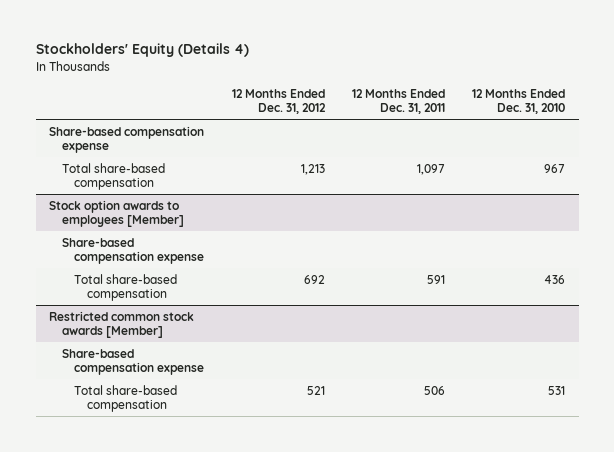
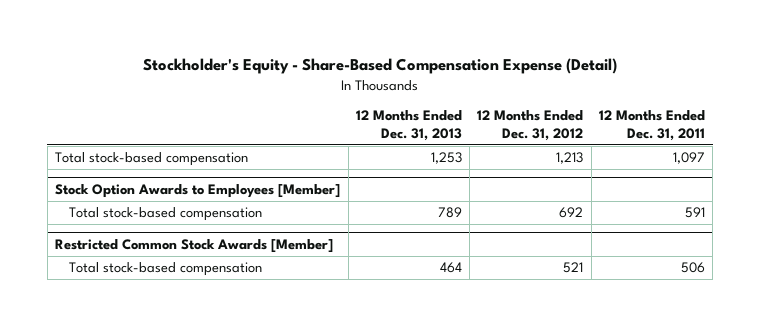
- Stockholders' Equity (Details 4)
+ Stockholder's Equity - Share-Based Compensation Expense (Detail)
- | 12 Months Ended Dec. 31, 2012 | 12 Months Ended Dec. 31, 2011 | 12 Months Ended Dec. 31, 2010
+ | 12 Months Ended Dec. 31, 2013 | 12 Months Ended Dec. 31, 2012 | 12 Months Ended Dec. 31, 2011
- Share-based compensation expense
- Total share-based compensation | 1,213 | 1,097 | 967
- Stock option awards to employees [Member]
- Share-based compensation expense
- Total share-based compensation | 692 | 591 | 436
- Restricted common stock awards [Member]
- Share-based compensation expense
- Total share-based compensation | 521 | 506 | 531
+ Total stock-based compensation | 1,253 | 1,213 | 1,097
+ Stock Option Awards to Employees [Member]
+ Total stock-based compensation | 789 | 692 | 591
+ Restricted Common Stock Awards [Member]
+ Total stock-based compensation | 464 | 521 | 506

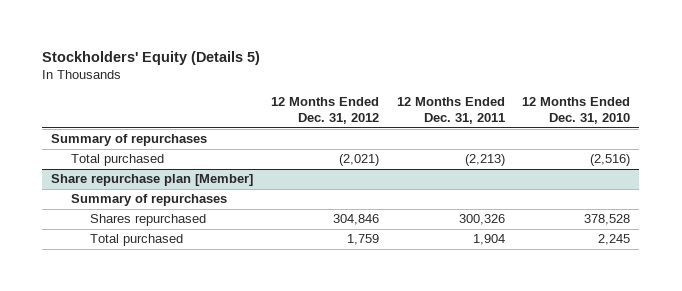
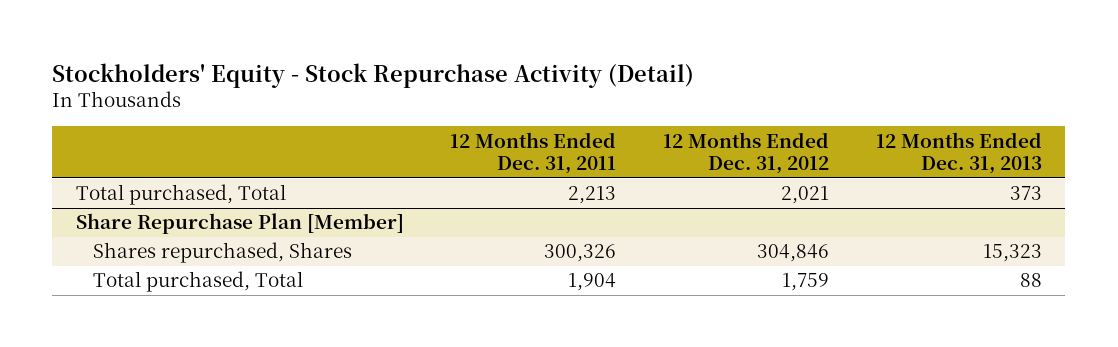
- Stockholders' Equity (Details 5)
+ Stockholders' Equity - Stock Repurchase Activity (Detail)
- | 12 Months Ended Dec. 31, 2012 | 12 Months Ended Dec. 31, 2011 | 12 Months Ended Dec. 31, 2010
+ | 12 Months Ended Dec. 31, 2011 | 12 Months Ended Dec. 31, 2012 | 12 Months Ended Dec. 31, 2013
- Summary of repurchases
- Total purchased | (2,021) | (2,213) | (2,516)
- Share repurchase plan [Member]
- Summary of repurchases
- Shares repurchased | 304,846 | 300,326 | 378,528
- Total purchased | 1,759 | 1,904 | 2,245
+ Total purchased, Total | 2,213 | 2,021 | 373
+ Share Repurchase Plan [Member]
+ Shares repurchased, Shares | 300,326 | 304,846 | 15,323
+ Total purchased, Total | 1,904 | 1,759 | 88

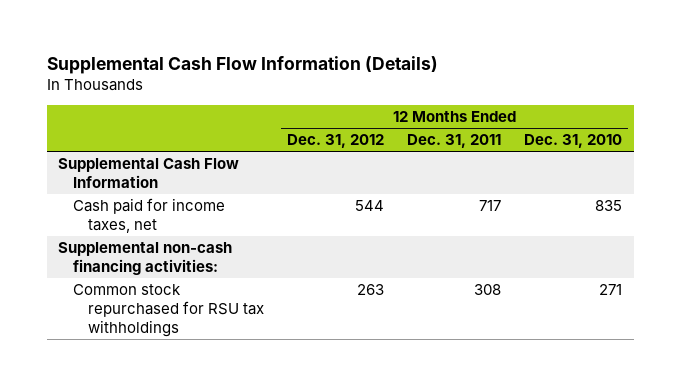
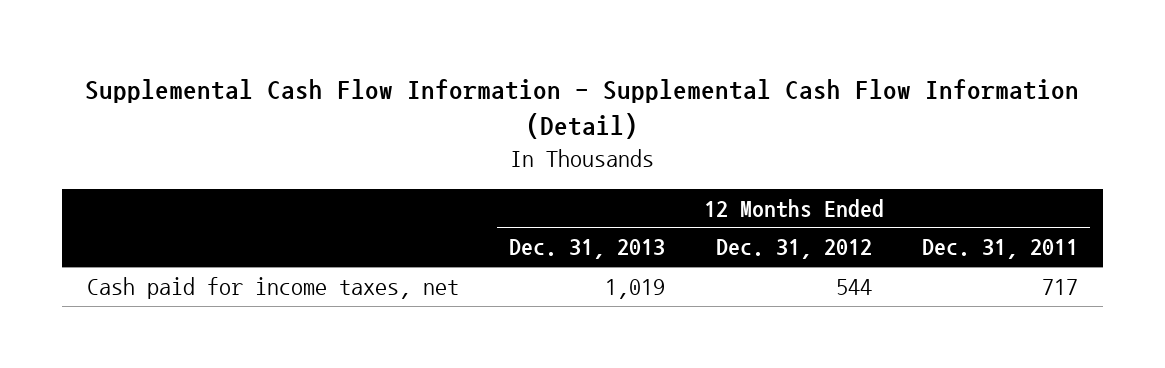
- Supplemental Cash Flow Information (Details)
+ Supplemental Cash Flow Information - Supplemental Cash Flow Information (Detail)
- | 12 Months Ended Dec. 31, 2012 | 12 Months Ended Dec. 31, 2011 | 12 Months Ended Dec. 31, 2010
+ | 12 Months Ended Dec. 31, 2013 | 12 Months Ended Dec. 31, 2012 | 12 Months Ended Dec. 31, 2011
- Supplemental Cash Flow Information
- Supplemental non-cash financing activities:
- Common stock repurchased for RSU tax withholdings | 263 | 308 | 271

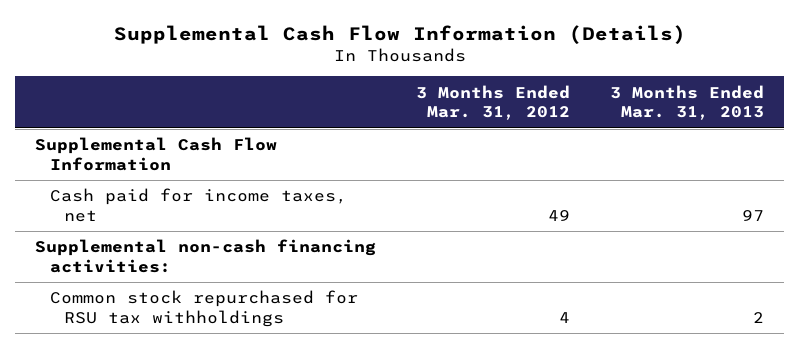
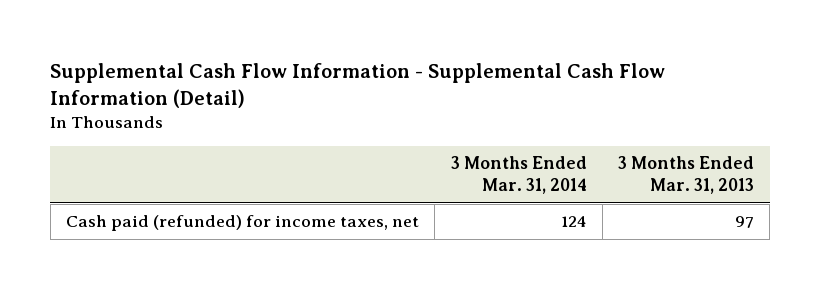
- Supplemental Cash Flow Information (Details)
+ Supplemental Cash Flow Information - Supplemental Cash Flow Information (Detail)
- | 3 Months Ended Mar. 31, 2012 | 3 Months Ended Mar. 31, 2013
+ | 3 Months Ended Mar. 31, 2014 | 3 Months Ended Mar. 31, 2013
- Supplemental Cash Flow Information
- Cash paid for income taxes, net | 49 | 97
- Supplemental non-cash financing activities:
- Common stock repurchased for RSU tax withholdings | 4 | 2
+ Cash paid (refunded) for income taxes, net | 124 | 97

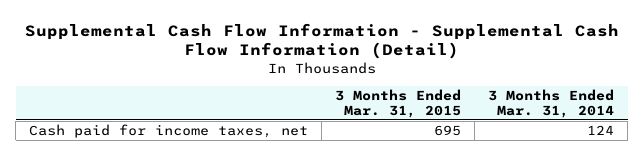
- | 3 Months Ended Mar. 31, 2014 | 3 Months Ended Mar. 31, 2013
+ | 3 Months Ended Mar. 31, 2015 | 3 Months Ended Mar. 31, 2014
- Cash paid (refunded) for income taxes, net | 124 | 97
+ Cash paid for income taxes, net | 695 | 124

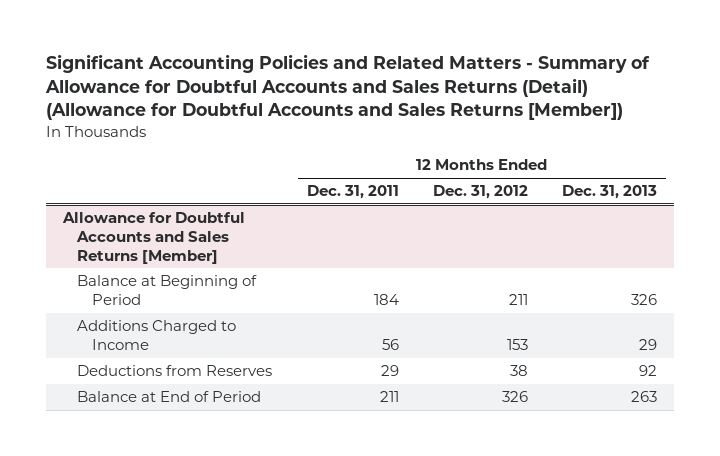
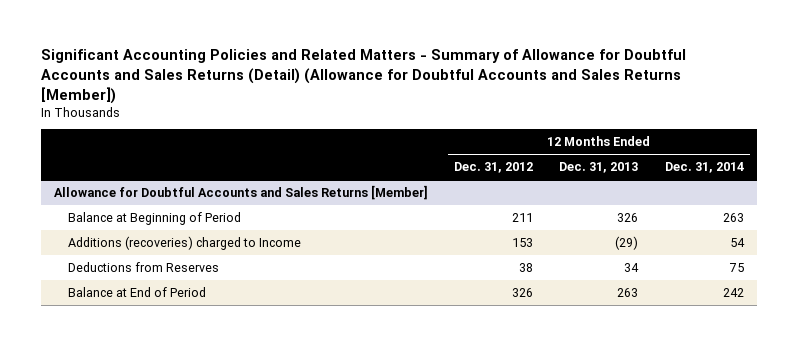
- | 12 Months Ended Dec. 31, 2011 | 12 Months Ended Dec. 31, 2012 | 12 Months Ended Dec. 31, 2013
+ | 12 Months Ended Dec. 31, 2012 | 12 Months Ended Dec. 31, 2013 | 12 Months Ended Dec. 31, 2014
@ Allowance for Doubtful Accounts and Sales Returns [Member]
- Additions Charged to Income | 56 | 153 | 29
- Deductions from Reserves | 29 | 38 | 92
+ Additions (recoveries) charged to Income | 153 | (29) | 54
+ Deductions from Reserves | 38 | 34 | 75

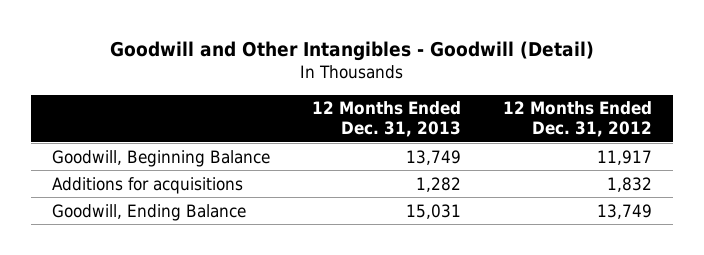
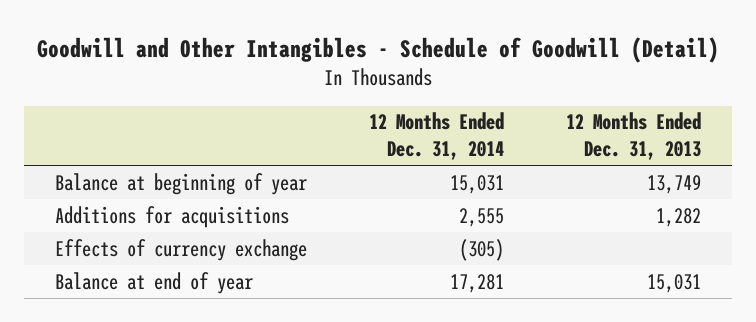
- Goodwill and Other Intangibles - Goodwill (Detail)
+ Goodwill and Other Intangibles - Schedule of Goodwill (Detail)
- | 12 Months Ended Dec. 31, 2013 | 12 Months Ended Dec. 31, 2012
+ | 12 Months Ended Dec. 31, 2014 | 12 Months Ended Dec. 31, 2013
- Goodwill, Beginning Balance | 13,749 | 11,917
+ Balance at beginning of year | 15,031 | 13,749
- Goodwill, Ending Balance | 15,031 | 13,749
+ Effects of currency exchange | (305) |
+ Balance at end of year | 17,281 | 15,031

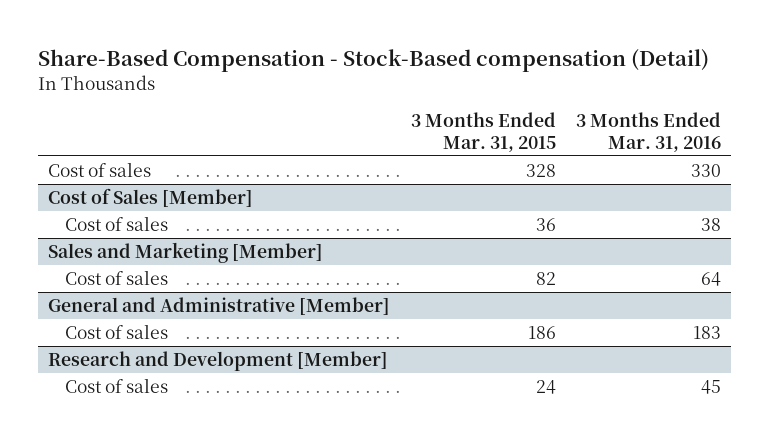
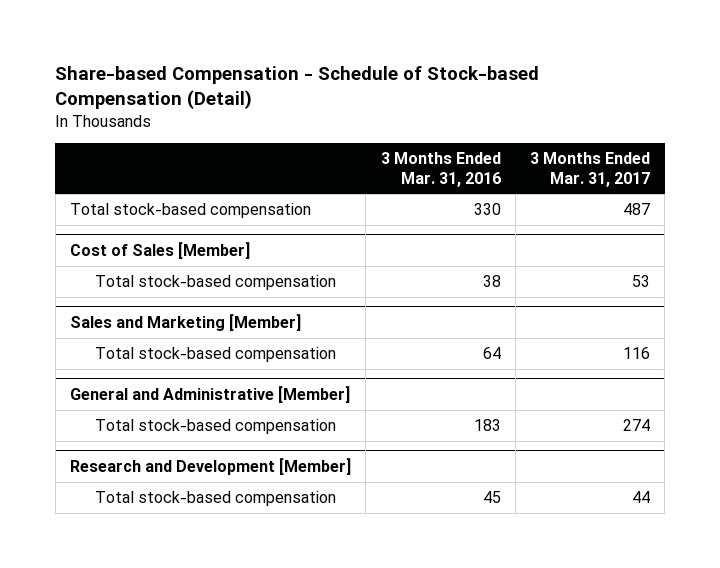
- Share-Based Compensation - Stock-Based compensation (Detail)
+ Share-based Compensation - Schedule of Stock-based Compensation (Detail)
- | 3 Months Ended Mar. 31, 2015 | 3 Months Ended Mar. 31, 2016
+ | 3 Months Ended Mar. 31, 2016 | 3 Months Ended Mar. 31, 2017
- Cost of sales | 328 | 330
+ Total stock-based compensation | 330 | 487
@ Cost of Sales [Member]
- Cost of sales | 36 | 38
+ Total stock-based compensation | 38 | 53
@ Sales and Marketing [Member]
- Cost of sales | 82 | 64
+ Total stock-based compensation | 64 | 116
@ General and Administrative [Member]
- Cost of sales | 186 | 183
+ Total stock-based compensation | 183 | 274
@ Research and Development [Member]
- Cost of sales | 24 | 45
+ Total stock-based compensation | 45 | 44

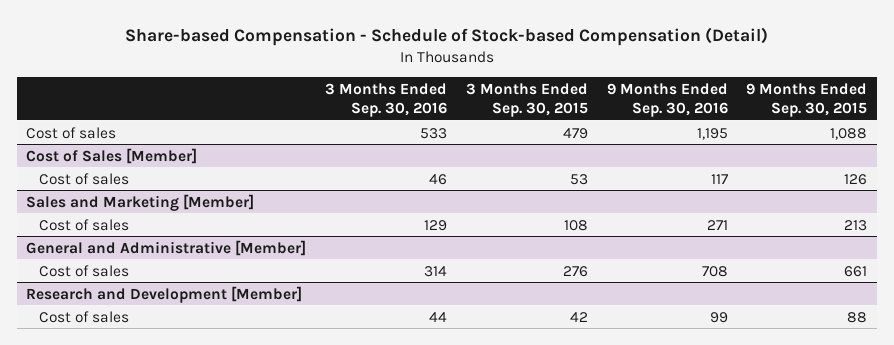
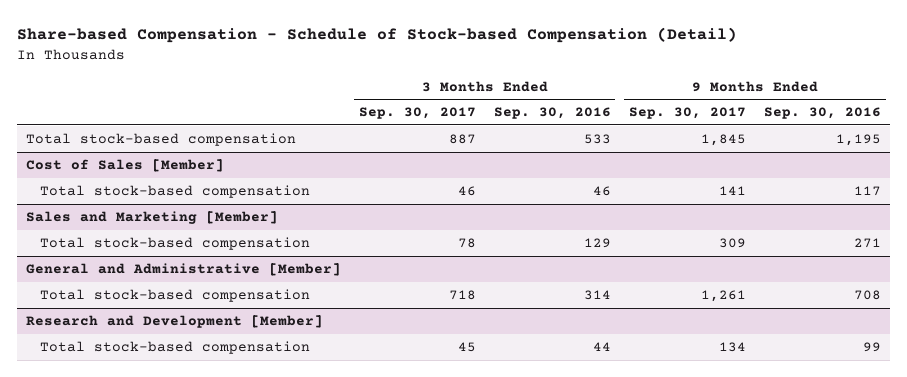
- | 3 Months Ended Sep. 30, 2016 | 3 Months Ended Sep. 30, 2015 | 9 Months Ended Sep. 30, 2016 | 9 Months Ended Sep. 30, 2015
+ | 3 Months Ended Sep. 30, 2017 | 3 Months Ended Sep. 30, 2016 | 9 Months Ended Sep. 30, 2017 | 9 Months Ended Sep. 30, 2016
- Cost of sales | 533 | 479 | 1,195 | 1,088
+ Total stock-based compensation | 887 | 533 | 1,845 | 1,195
@ Cost of Sales [Member]
- Cost of sales | 46 | 53 | 117 | 126
+ Total stock-based compensation | 46 | 46 | 141 | 117
@ Sales and Marketing [Member]
- Cost of sales | 129 | 108 | 271 | 213
+ Total stock-based compensation | 78 | 129 | 309 | 271
@ General and Administrative [Member]
- Cost of sales | 314 | 276 | 708 | 661
+ Total stock-based compensation | 718 | 314 | 1,261 | 708
@ Research and Development [Member]
- Cost of sales | 44 | 42 | 99 | 88
+ Total stock-based compensation | 45 | 44 | 134 | 99

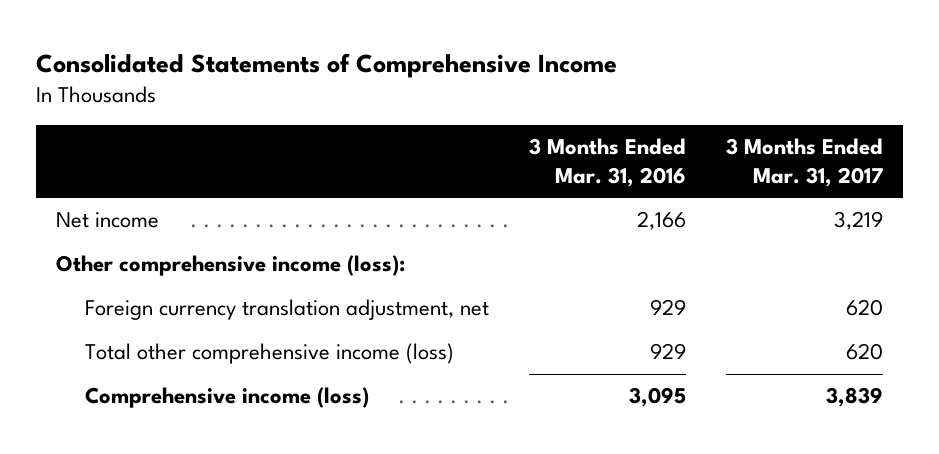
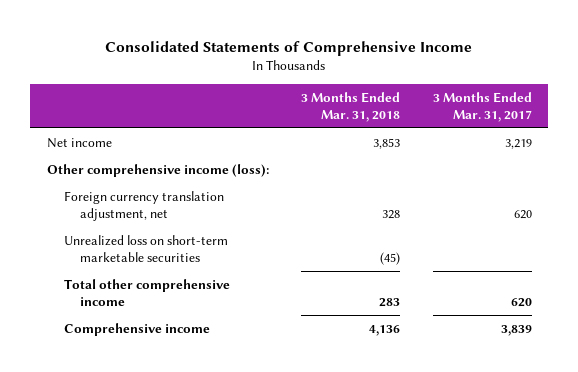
- | 3 Months Ended Mar. 31, 2016 | 3 Months Ended Mar. 31, 2017
+ | 3 Months Ended Mar. 31, 2018 | 3 Months Ended Mar. 31, 2017
- Total other comprehensive income (loss) | 929 | 620
- Comprehensive income (loss) | 3,095 | 3,839
+ Unrealized loss on short-term marketable securities | (45) |
+ Total other comprehensive income | 283 | 620
+ Comprehensive income | 4,136 | 3,839

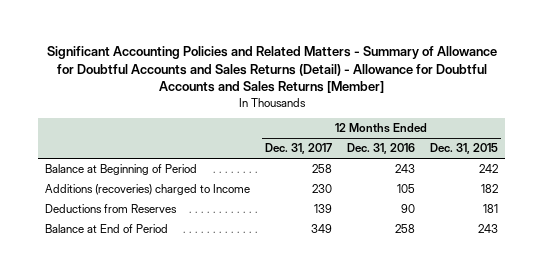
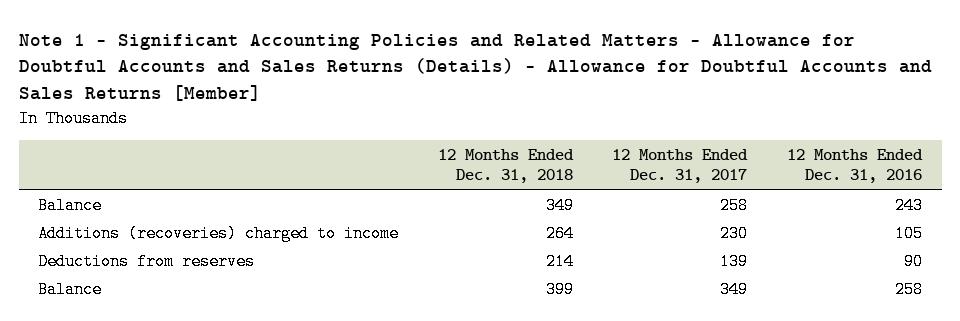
- Significant Accounting Policies and Related Matters - Summary of Allowance for Doubtful Accounts and Sales Returns (Detail) - Allowance for Doubtful Accounts and Sales Returns [Member]
+ Note 1 - Significant Accounting Policies and Related Matters - Allowance for Doubtful Accounts and Sales Returns (Details) - Allowance for Doubtful Accounts and Sales Returns [Member]
- | 12 Months Ended Dec. 31, 2017 | 12 Months Ended Dec. 31, 2016 | 12 Months Ended Dec. 31, 2015
+ | 12 Months Ended Dec. 31, 2018 | 12 Months Ended Dec. 31, 2017 | 12 Months Ended Dec. 31, 2016
- Balance at Beginning of Period | 258 | 243 | 242
- Additions (recoveries) charged to Income | 230 | 105 | 182
- Deductions from Reserves | 139 | 90 | 181
- Balance at End of Period | 349 | 258 | 243
+ Balance | 349 | 258 | 243
+ Additions (recoveries) charged to income | 264 | 230 | 105
+ Deductions from reserves | 214 | 139 | 90
+ Balance | 399 | 349 | 258

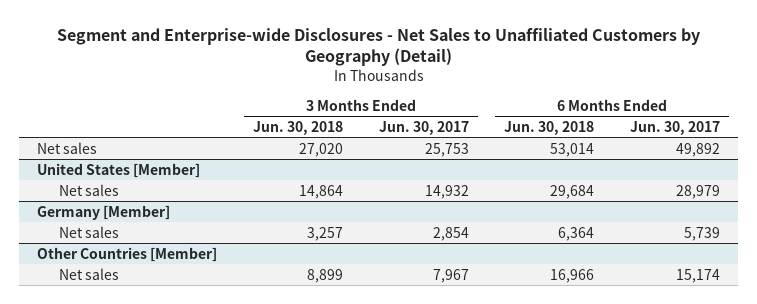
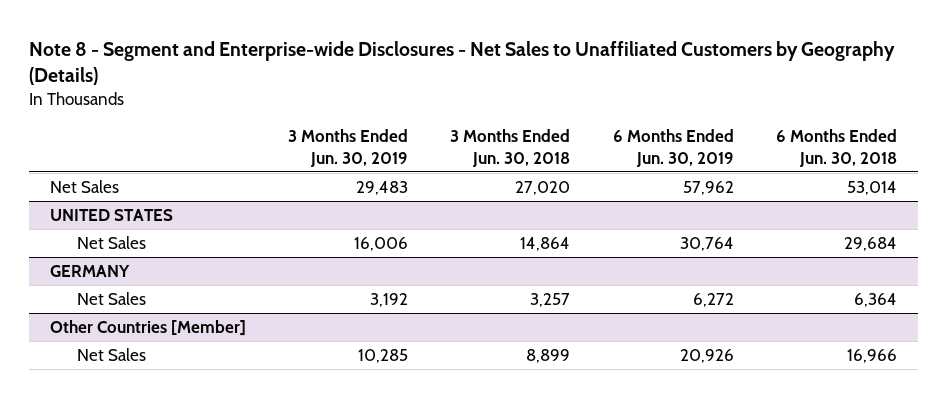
- Segment and Enterprise-wide Disclosures - Net Sales to Unaffiliated Customers by Geography (Detail)
+ Note 8 - Segment and Enterprise-wide Disclosures - Net Sales to Unaffiliated Customers by Geography (Details)
- | 3 Months Ended Jun. 30, 2018 | 3 Months Ended Jun. 30, 2017 | 6 Months Ended Jun. 30, 2018 | 6 Months Ended Jun. 30, 2017
+ | 3 Months Ended Jun. 30, 2019 | 3 Months Ended Jun. 30, 2018 | 6 Months Ended Jun. 30, 2019 | 6 Months Ended Jun. 30, 2018
- Net sales | 27,020 | 25,753 | 53,014 | 49,892
- United States [Member]
- Net sales | 14,864 | 14,932 | 29,684 | 28,979
- Germany [Member]
- Net sales | 3,257 | 2,854 | 6,364 | 5,739
+ Net Sales | 29,483 | 27,020 | 57,962 | 53,014
+ UNITED STATES
+ Net Sales | 16,006 | 14,864 | 30,764 | 29,684
+ GERMANY
+ Net Sales | 3,192 | 3,257 | 6,272 | 6,364
@ Other Countries [Member]
- Net sales | 8,899 | 7,967 | 16,966 | 15,174
+ Net Sales | 10,285 | 8,899 | 20,926 | 16,966

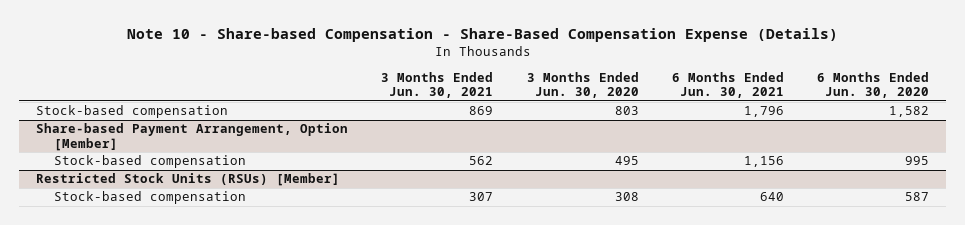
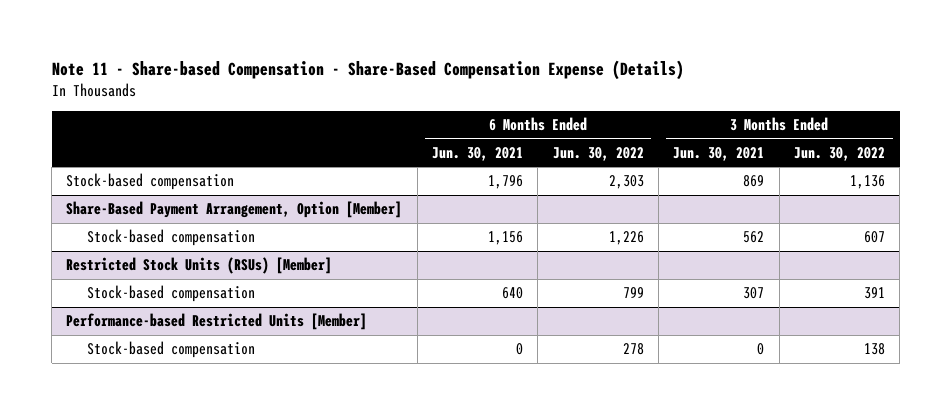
- Note 10 - Share-based Compensation - Share-Based Compensation Expense (Details)
+ Note 11 - Share-based Compensation - Share-Based Compensation Expense (Details)
- | 3 Months Ended Jun. 30, 2021 | 3 Months Ended Jun. 30, 2020 | 6 Months Ended Jun. 30, 2021 | 6 Months Ended Jun. 30, 2020
+ | 6 Months Ended Jun. 30, 2021 | 6 Months Ended Jun. 30, 2022 | 3 Months Ended Jun. 30, 2021 | 3 Months Ended Jun. 30, 2022
- Share-based Payment Arrangement, Option [Member]
+ Share-Based Payment Arrangement, Option [Member]
+ Performance-based Restricted Units [Member]
+ Stock-based compensation | 0 | 278 | 0 | 138

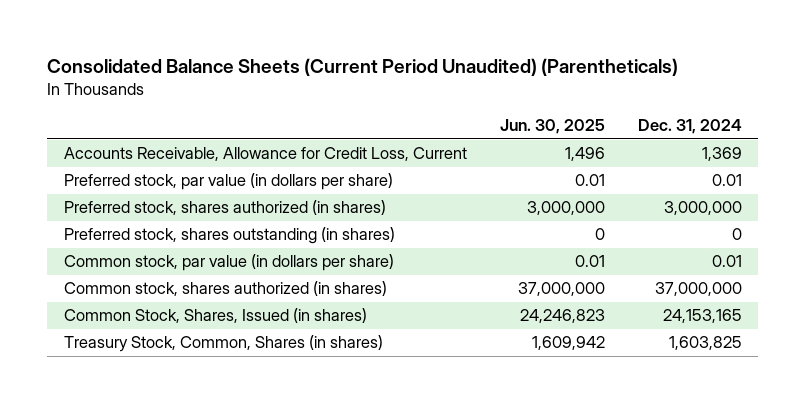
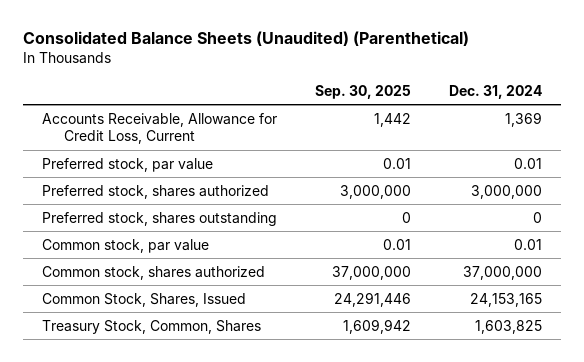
- Consolidated Balance Sheets (Current Period Unaudited) (Parentheticals)
+ Consolidated Balance Sheets (Unaudited) (Parenthetical)
- | Jun. 30, 2025 | Dec. 31, 2024
+ | Sep. 30, 2025 | Dec. 31, 2024
- Preferred stock, par value (in dollars per share) | 0.01 | 0.01
- Preferred stock, shares authorized (in shares) | 3,000,000 | 3,000,000
- Preferred stock, shares outstanding (in shares) | 0 | 0
- Common stock, par value (in dollars per share) | 0.01 | 0.01
- Common stock, shares authorized (in shares) | 37,000,000 | 37,000,000
- Common Stock, Shares, Issued (in shares) | 24,246,823 | 24,153,165
- Treasury Stock, Common, Shares (in shares) | 1,609,942 | 1,603,825
+ Preferred stock, par value | 0.01 | 0.01
+ Preferred stock, shares authorized | 3,000,000 | 3,000,000
+ Preferred stock, shares outstanding | 0 | 0
+ Common stock, par value | 0.01 | 0.01
+ Common stock, shares authorized | 37,000,000 | 37,000,000
+ Common Stock, Shares, Issued | 24,291,446 | 24,153,165
+ Treasury Stock, Common, Shares | 1,609,942 | 1,603,825

